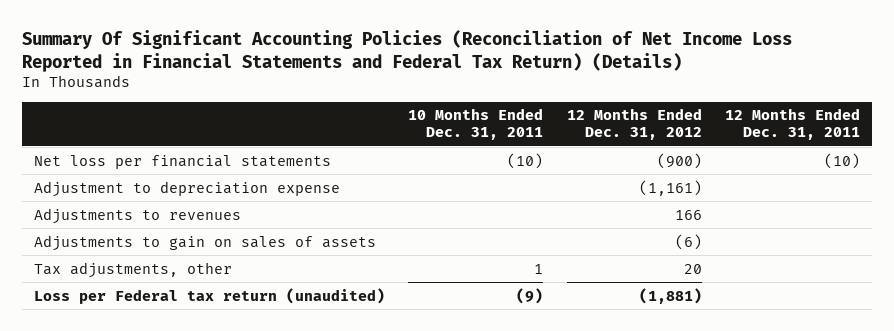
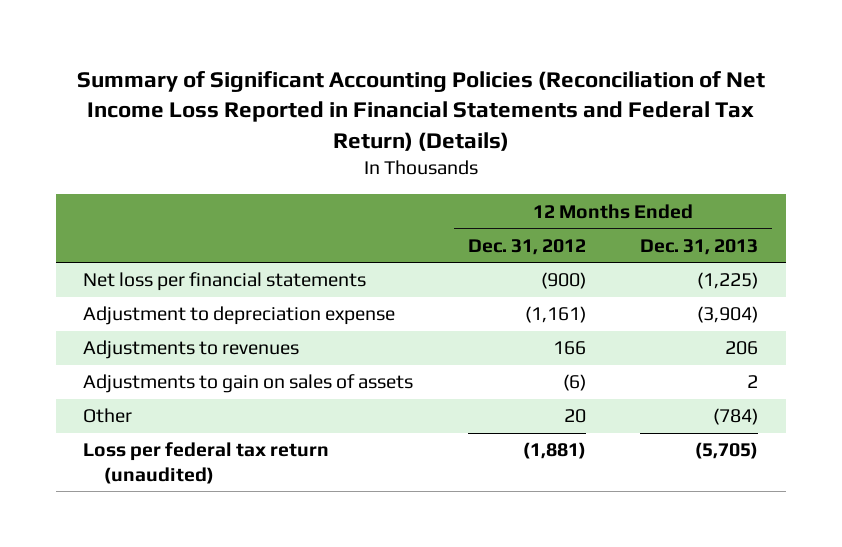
- Summary Of Significant Accounting Policies (Reconciliation of Net Income Loss Reported in Financial Statements and Federal Tax Return) (Details)
+ Summary of Significant Accounting Policies (Reconciliation of Net Income Loss Reported in Financial Statements and Federal Tax Return) (Details)
- | 10 Months Ended Dec. 31, 2011 | 12 Months Ended Dec. 31, 2012 | 12 Months Ended Dec. 31, 2011
+ | 12 Months Ended Dec. 31, 2012 | 12 Months Ended Dec. 31, 2013
- Tax adjustments, other | 1 | 20 |
- Loss per Federal tax return (unaudited) | (9) | (1,881) |
+ Other | 20 | (784)
+ Loss per federal tax return (unaudited) | (1,881) | (5,705)

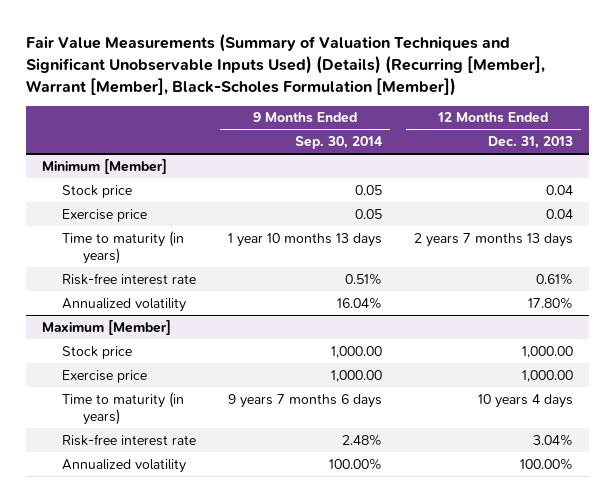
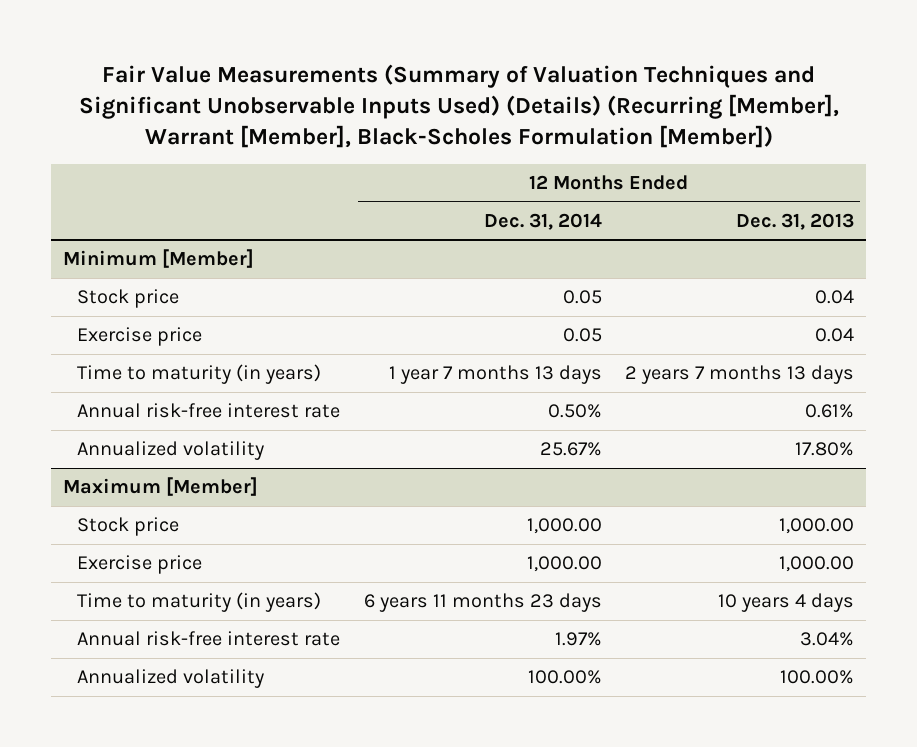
- | 9 Months Ended Sep. 30, 2014 | 12 Months Ended Dec. 31, 2013
+ | 12 Months Ended Dec. 31, 2014 | 12 Months Ended Dec. 31, 2013
@ Minimum [Member]
- Risk-free interest rate | 0.51% | 0.61%
+ Annual risk-free interest rate | 0.50% | 0.61%
@ Maximum [Member]
- Risk-free interest rate | 2.48% | 3.04%
+ Annual risk-free interest rate | 1.97% | 3.04%

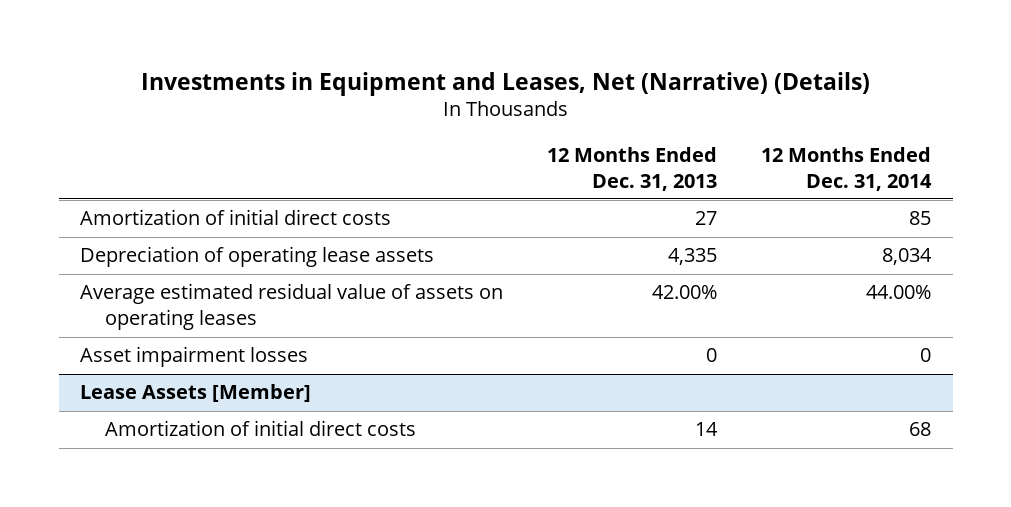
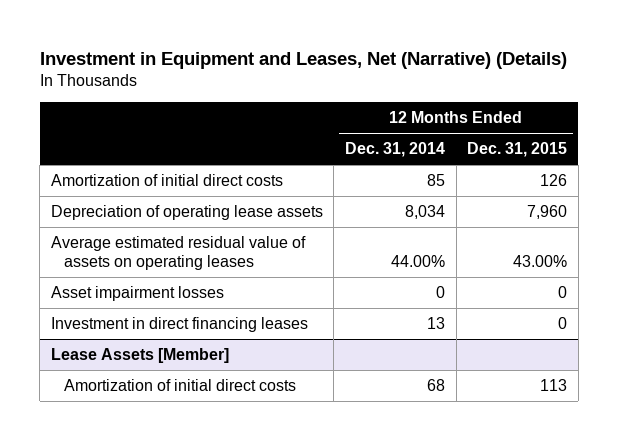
- Investments in Equipment and Leases, Net (Narrative) (Details)
+ Investment in Equipment and Leases, Net (Narrative) (Details)
- | 12 Months Ended Dec. 31, 2013 | 12 Months Ended Dec. 31, 2014
+ | 12 Months Ended Dec. 31, 2014 | 12 Months Ended Dec. 31, 2015
+ Investment in direct financing leases | 13 | 0

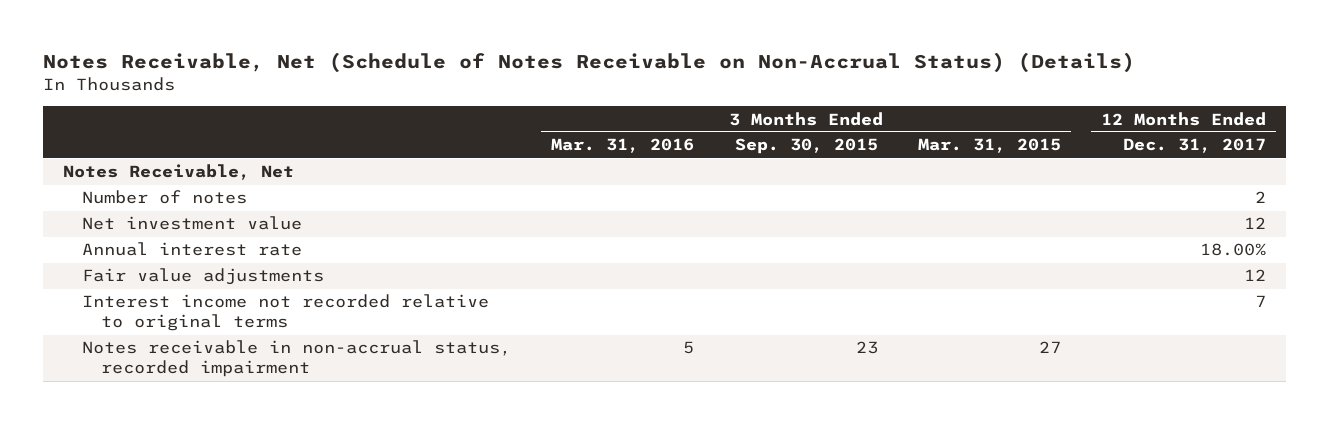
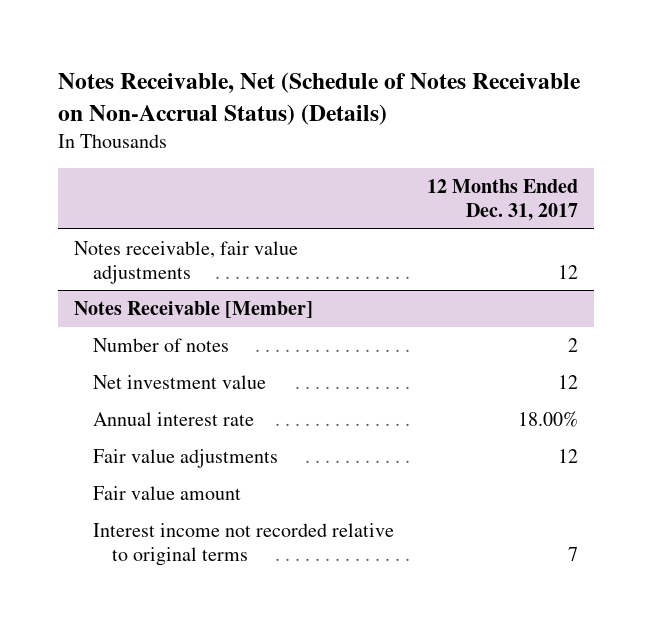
- | 3 Months Ended Mar. 31, 2016 | 3 Months Ended Sep. 30, 2015 | 3 Months Ended Mar. 31, 2015 | 12 Months Ended Dec. 31, 2017
+ | 12 Months Ended Dec. 31, 2017
- Notes Receivable, Net
+ Notes receivable, fair value adjustments | 12
+ Notes Receivable [Member]
+ Fair value amount
- Notes receivable in non-accrual status, recorded impairment | 5 | 23 | 27 |

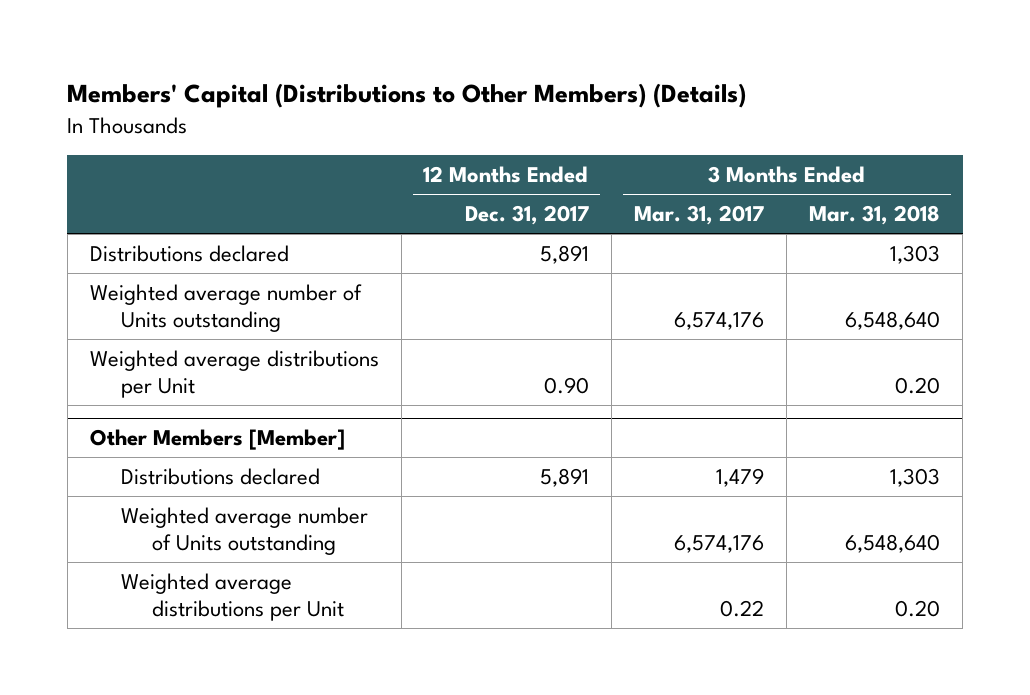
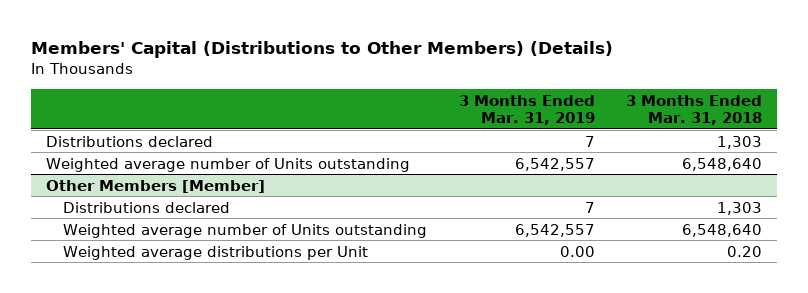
- | 12 Months Ended Dec. 31, 2017 | 3 Months Ended Mar. 31, 2017 | 3 Months Ended Mar. 31, 2018
+ | 3 Months Ended Mar. 31, 2019 | 3 Months Ended Mar. 31, 2018
- Weighted average distributions per Unit | 0.90 | | 0.20

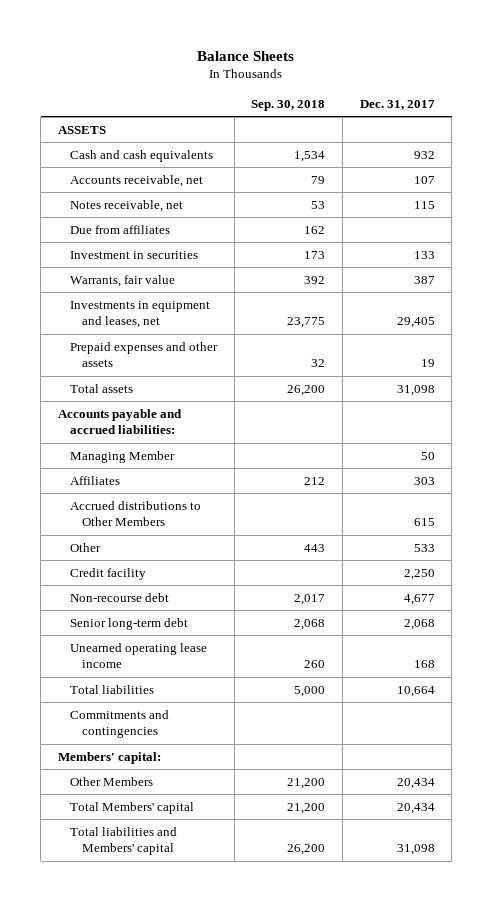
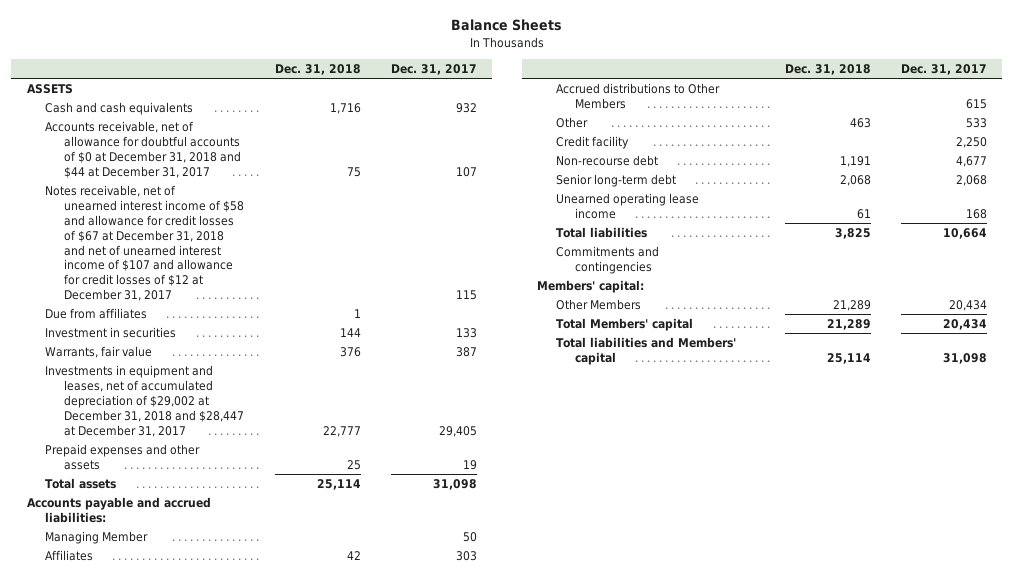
- | Sep. 30, 2018 | Dec. 31, 2017
+ | Dec. 31, 2018 | Dec. 31, 2017
- Accounts receivable, net | 79 | 107
- Notes receivable, net | 53 | 115
+ Accounts receivable, net of allowance for doubtful accounts of $0 at December 31, 2018 and $44 at December 31, 2017 | 75 | 107
+ Notes receivable, net of unearned interest income of $58 and allowance for credit losses of $67 at December 31, 2018 and net of unearned interest income of $107 and allowance for credit losses of $12 at December 31, 2017 | | 115
- Investments in equipment and leases, net | 23,775 | 29,405
+ Investments in equipment and leases, net of accumulated depreciation of $29,002 at December 31, 2018 and $28,447 at December 31, 2017 | 22,777 | 29,405

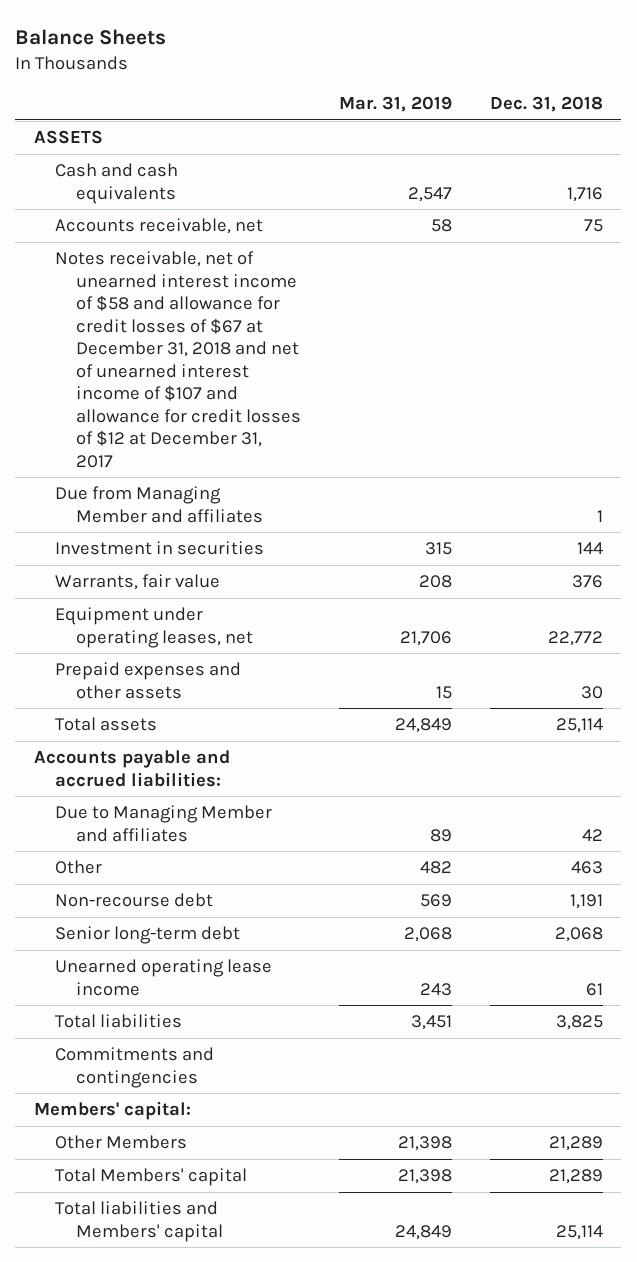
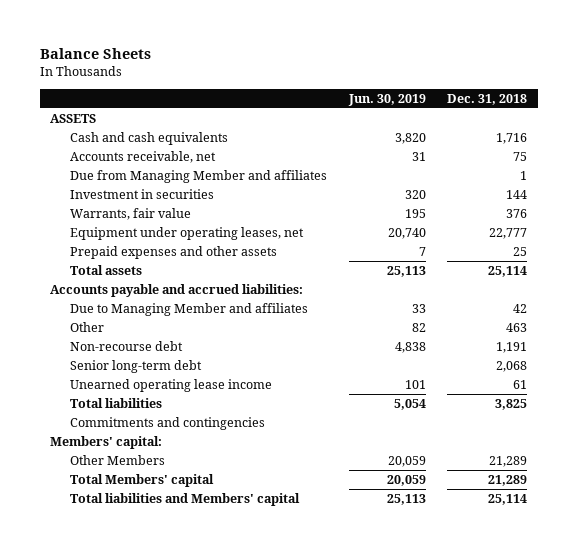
- | Mar. 31, 2019 | Dec. 31, 2018
+ | Jun. 30, 2019 | Dec. 31, 2018
- Notes receivable, net of unearned interest income of $58 and allowance for credit losses of $67 at December 31, 2018 and net of unearned interest income of $107 and allowance for credit losses of $12 at December 31, 2017
- Equipment under operating leases, net | 21,706 | 22,772
- Prepaid expenses and other assets | 15 | 30
+ Equipment under operating leases, net | 20,740 | 22,777
+ Prepaid expenses and other assets | 7 | 25

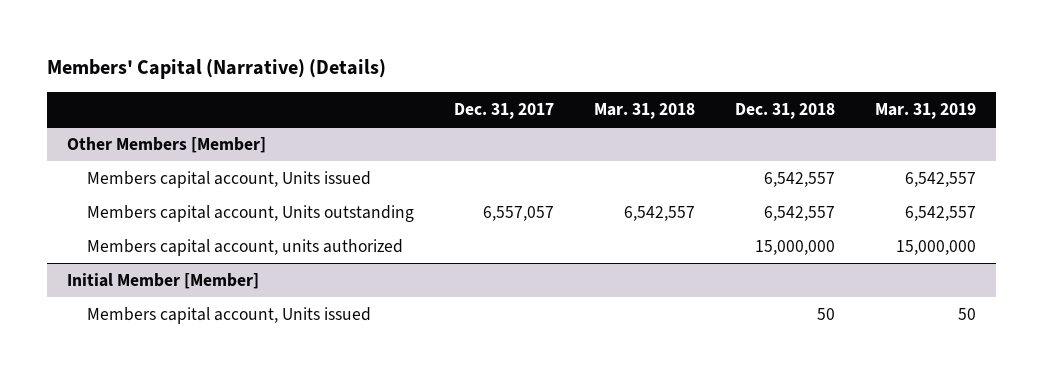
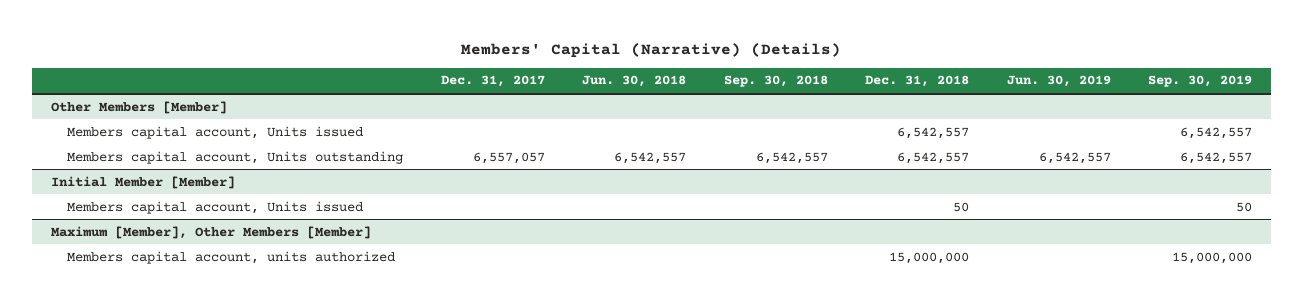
- | Dec. 31, 2017 | Mar. 31, 2018 | Dec. 31, 2018 | Mar. 31, 2019
+ | Dec. 31, 2017 | Jun. 30, 2018 | Sep. 30, 2018 | Dec. 31, 2018 | Jun. 30, 2019 | Sep. 30, 2019
@ Other Members [Member]
- Members capital account, units authorized | | | 15,000,000 | 15,000,000
+ Maximum [Member], Other Members [Member]
+ Members capital account, units authorized | | | | 15,000,000 | | 15,000,000

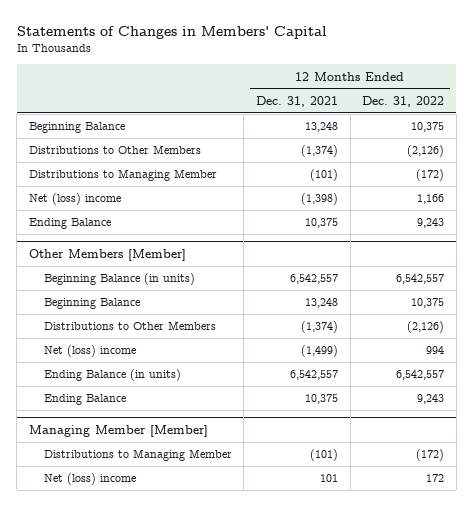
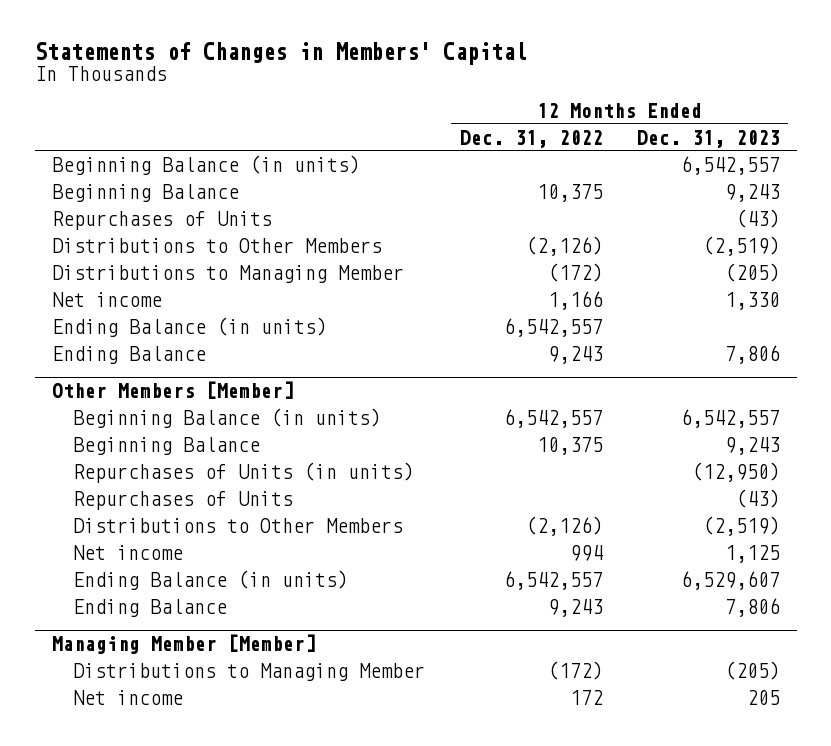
- | 12 Months Ended Dec. 31, 2021 | 12 Months Ended Dec. 31, 2022
+ | 12 Months Ended Dec. 31, 2022 | 12 Months Ended Dec. 31, 2023
+ Beginning Balance (in units) | | 6,542,557
+ Repurchases of Units | | (43)
- Net (loss) income | (1,398) | 1,166
+ Net income | 1,166 | 1,330
+ Ending Balance (in units) | 6,542,557 |
@ Other Members [Member]
+ Repurchases of Units (in units) | | (12,950)
+ Repurchases of Units | | (43)
- Net (loss) income | (1,499) | 994
+ Net income | 994 | 1,125
@ Managing Member [Member]
- Net (loss) income | 101 | 172
+ Net income | 172 | 205

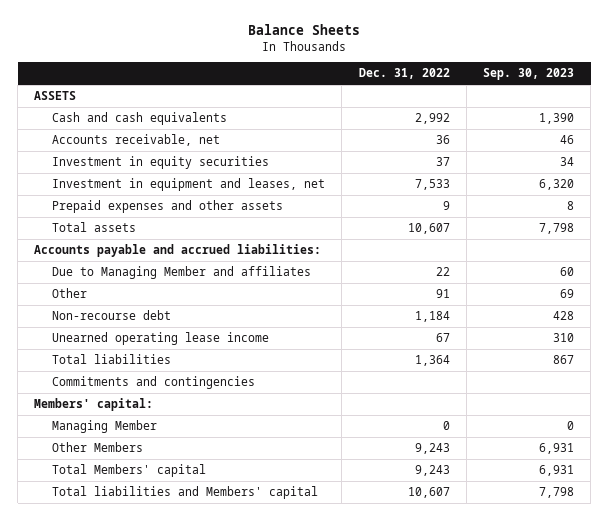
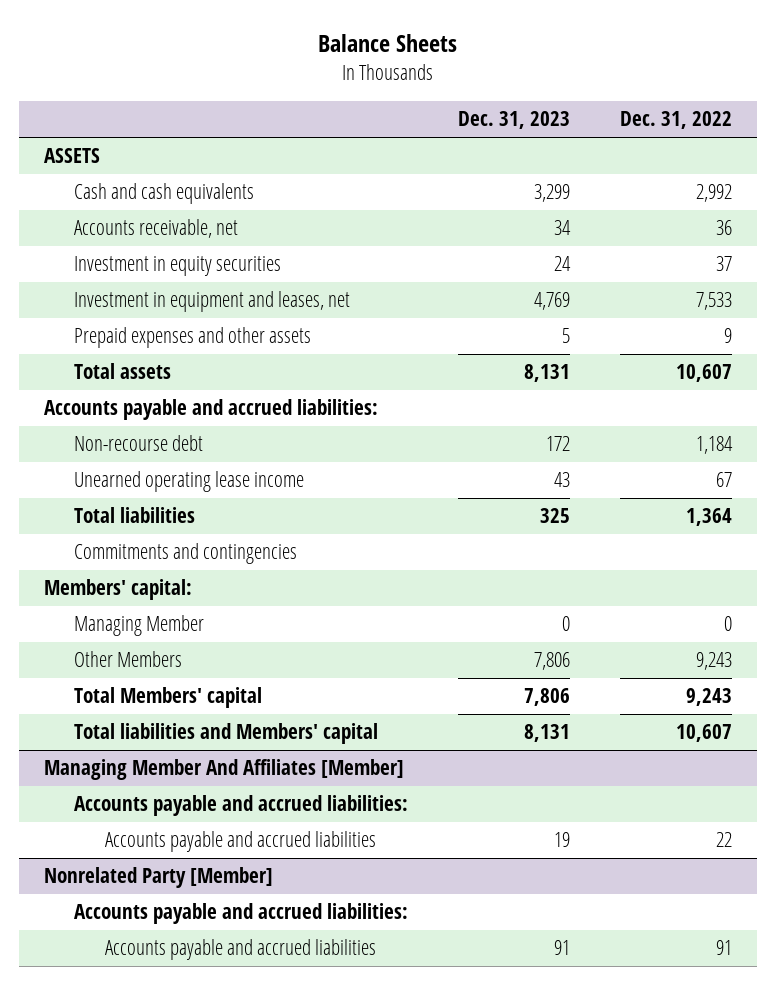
- | Dec. 31, 2022 | Sep. 30, 2023
+ | Dec. 31, 2023 | Dec. 31, 2022
- Due to Managing Member and affiliates | 22 | 60
- Other | 91 | 69
+ Managing Member And Affiliates [Member]
+ Accounts payable and accrued liabilities:
+ Accounts payable and accrued liabilities | 19 | 22
+ Nonrelated Party [Member]
+ Accounts payable and accrued liabilities:
+ Accounts payable and accrued liabilities | 91 | 91

